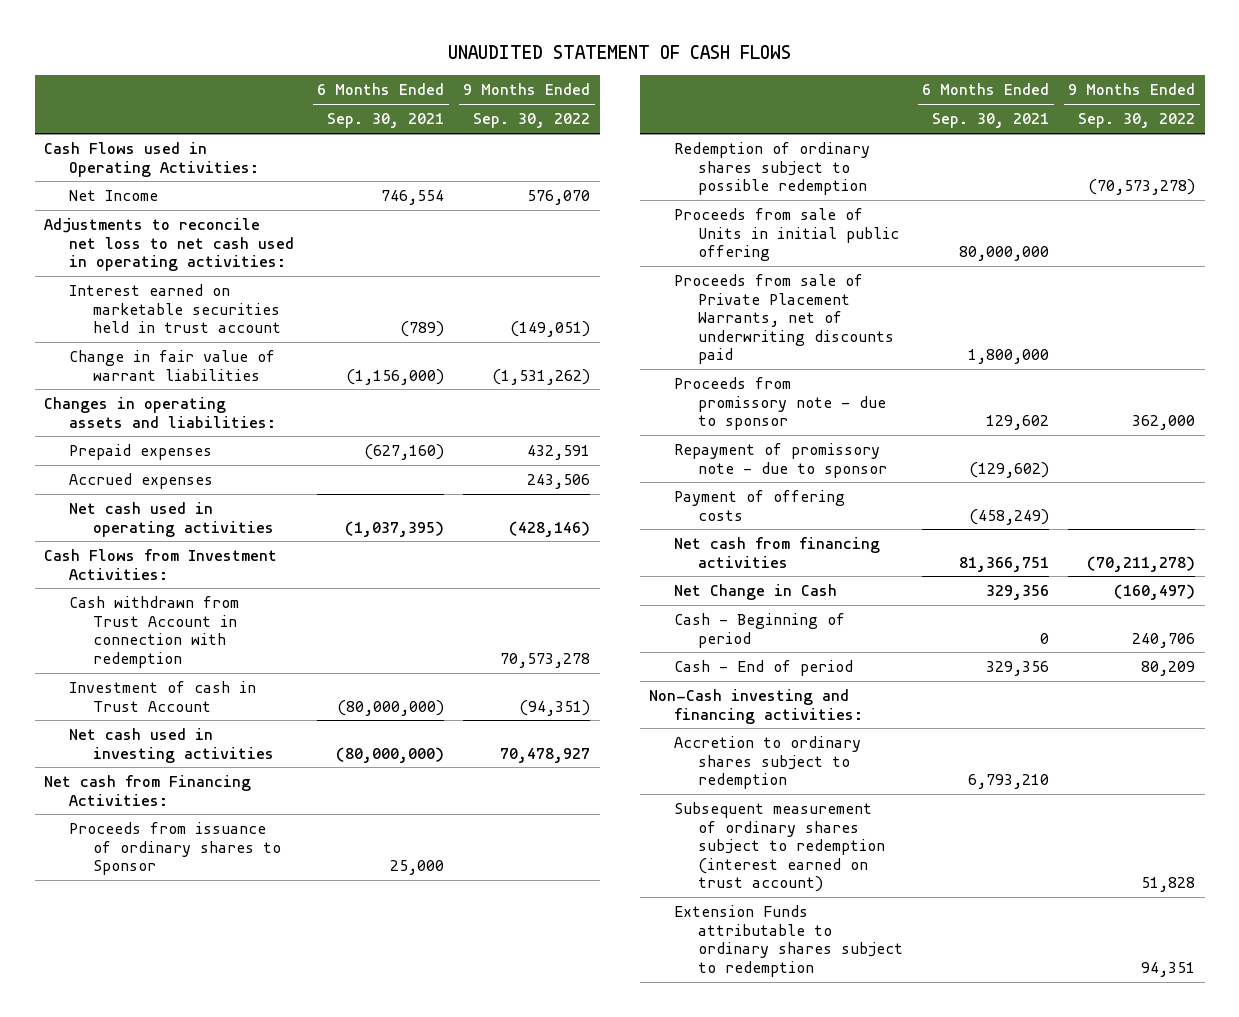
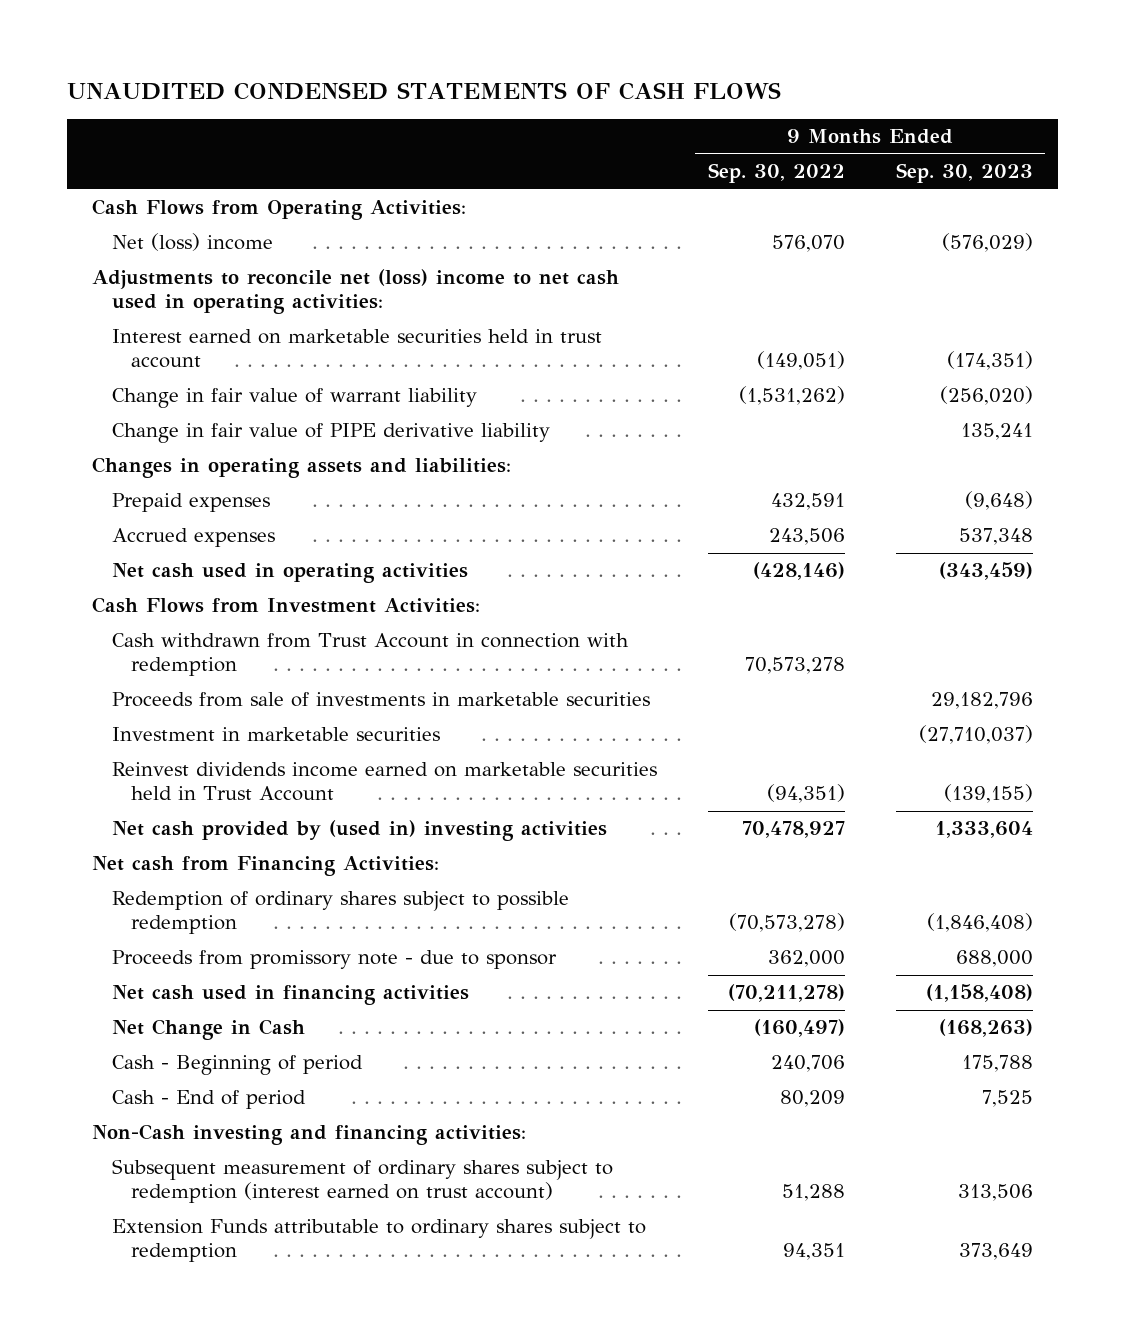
- UNAUDITED STATEMENT OF CASH FLOWS
+ UNAUDITED CONDENSED STATEMENTS OF CASH FLOWS
- | 6 Months Ended Sep. 30, 2021 | 9 Months Ended Sep. 30, 2022
+ | 9 Months Ended Sep. 30, 2022 | 9 Months Ended Sep. 30, 2023
- Cash Flows used in Operating Activities:
- Net Income | 746,554 | 576,070
- Adjustments to reconcile net loss to net cash used in operating activities:
+ Cash Flows from Operating Activities:
+ Net (loss) income | 576,070 | (576,029)
+ Adjustments to reconcile net (loss) income to net cash used in operating activities:
- Change in fair value of warrant liabilities | (1,156,000) | (1,531,262)
+ Change in fair value of warrant liability | (1,531,262) | (256,020)
+ Change in fair value of PIPE derivative liability | | 135,241
- Investment of cash in Trust Account | (80,000,000) | (94,351)
- Net cash used in investing activities | (80,000,000) | 70,478,927
+ Proceeds from sale of investments in marketable securities | | 29,182,796
+ Investment in marketable securities | | (27,710,037)
+ Reinvest dividends income earned on marketable securities held in Trust Account | (94,351) | (139,155)
+ Net cash provided by (used in) investing activities | 70,478,927 | 1,333,604
- Proceeds from issuance of ordinary shares to Sponsor | 25,000 |
- Proceeds from sale of Units in initial public offering | 80,000,000 |
- Proceeds from sale of Private Placement Warrants, net of underwriting discounts paid | 1,800,000 |
- Repayment of promissory note - due to sponsor | (129,602) |
- Payment of offering costs | (458,249) |
- Net cash from financing activities | 81,366,751 | (70,211,278)
+ Net cash used in financing activities | (70,211,278) | (1,158,408)
- Accretion to ordinary shares subject to redemption | 6,793,210 |
- Subsequent measurement of ordinary shares subject to redemption (interest earned on trust account) | | 51,828
+ Subsequent measurement of ordinary shares subject to redemption (interest earned on trust account) | 51,288 | 313,506

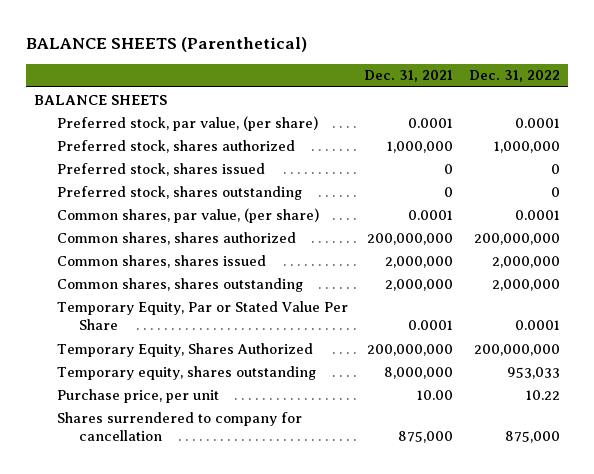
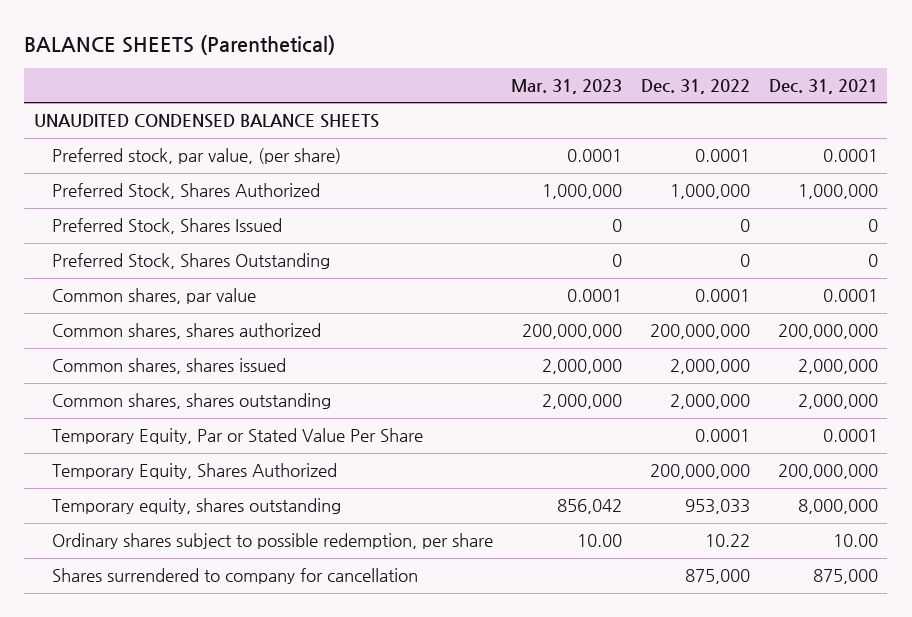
- | Dec. 31, 2021 | Dec. 31, 2022
+ | Mar. 31, 2023 | Dec. 31, 2022 | Dec. 31, 2021
- BALANCE SHEETS
+ UNAUDITED CONDENSED BALANCE SHEETS
- Preferred stock, shares authorized | 1,000,000 | 1,000,000
- Preferred stock, shares issued | 0 | 0
- Preferred stock, shares outstanding | 0 | 0
- Common shares, par value, (per share) | 0.0001 | 0.0001
+ Preferred Stock, Shares Authorized | 1,000,000 | 1,000,000 | 1,000,000
+ Preferred Stock, Shares Issued | 0 | 0 | 0
+ Preferred Stock, Shares Outstanding | 0 | 0 | 0
+ Common shares, par value | 0.0001 | 0.0001 | 0.0001
- Purchase price, per unit | 10.00 | 10.22
+ Ordinary shares subject to possible redemption, per share | 10.00 | 10.22 | 10.00

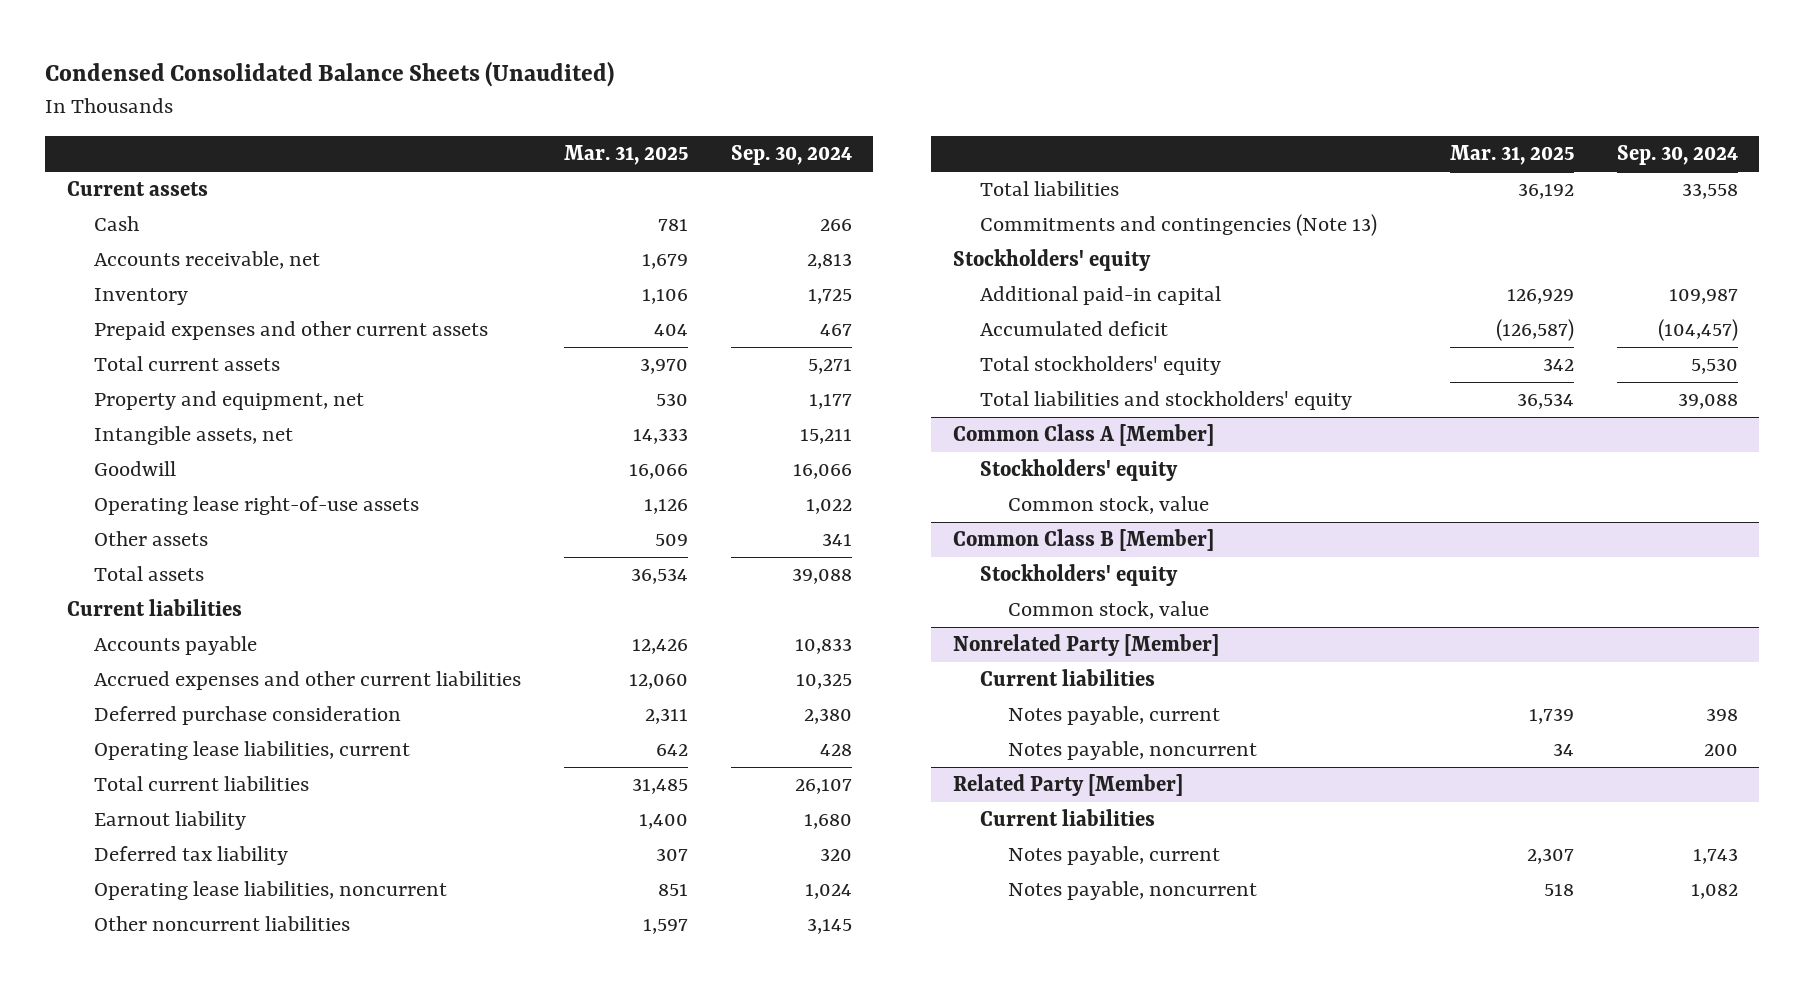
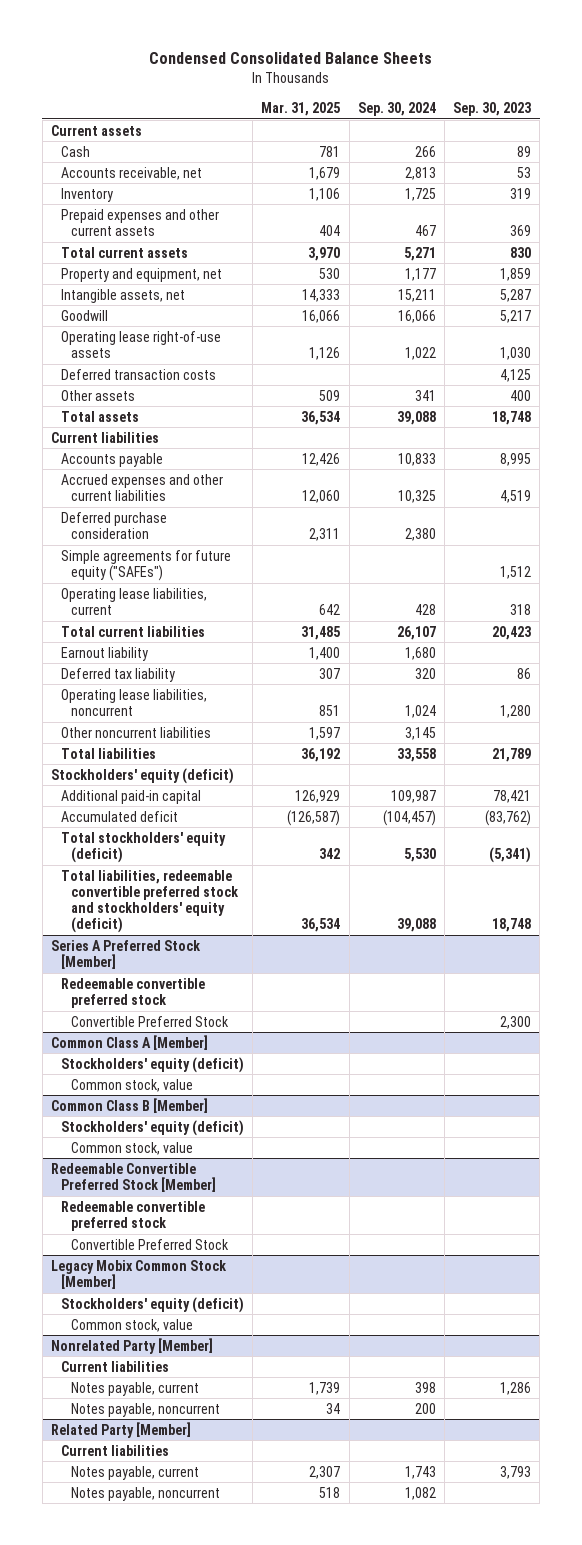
- Condensed Consolidated Balance Sheets (Unaudited)
+ Condensed Consolidated Balance Sheets
- | Mar. 31, 2025 | Sep. 30, 2024
+ | Mar. 31, 2025 | Sep. 30, 2024 | Sep. 30, 2023
+ Deferred transaction costs | | | 4,125
+ Simple agreements for future equity ("SAFEs") | | | 1,512
- Commitments and contingencies (Note 13)
- Stockholders' equity
+ Stockholders' equity (deficit)
- Total stockholders' equity | 342 | 5,530
- Total liabilities and stockholders' equity | 36,534 | 39,088
+ Total stockholders' equity (deficit) | 342 | 5,530 | (5,341)
+ Total liabilities, redeemable convertible preferred stock and stockholders' equity (deficit) | 36,534 | 39,088 | 18,748
+ Series A Preferred Stock [Member]
+ Redeemable convertible preferred stock
+ Convertible Preferred Stock | | | 2,300
@ Common Class A [Member]
- Stockholders' equity
+ Stockholders' equity (deficit)
@ Common Class B [Member]
- Stockholders' equity
+ Stockholders' equity (deficit)
+ Redeemable Convertible Preferred Stock [Member]
+ Redeemable convertible preferred stock
+ Convertible Preferred Stock
+ Legacy Mobix Common Stock [Member]
+ Stockholders' equity (deficit)
+ Common stock, value

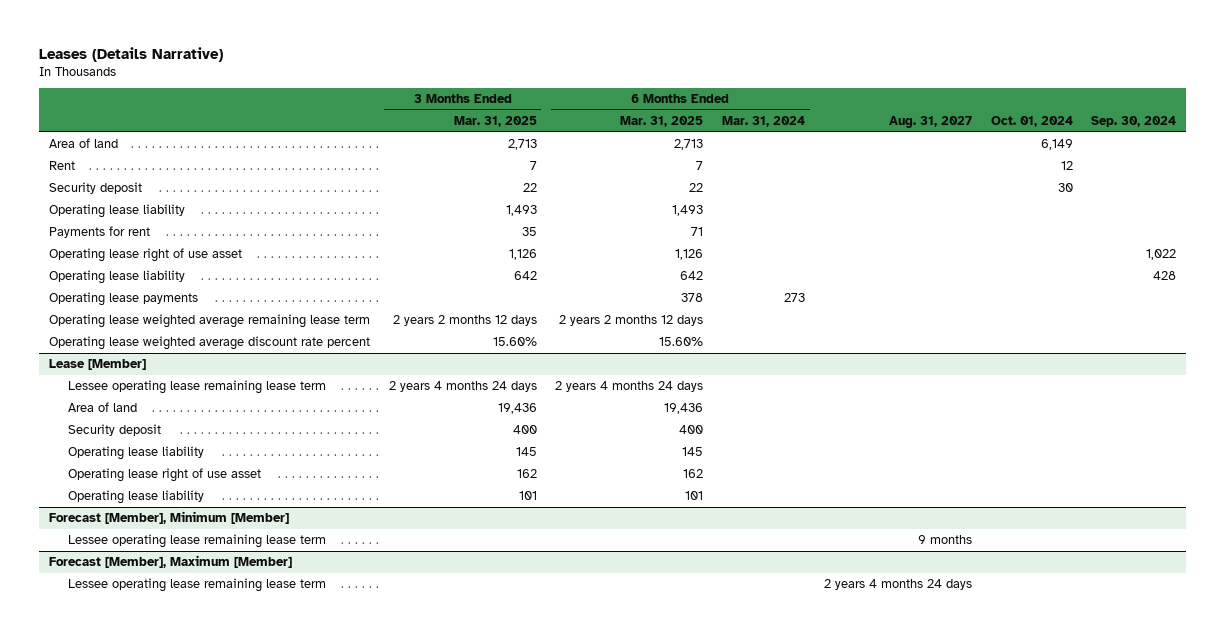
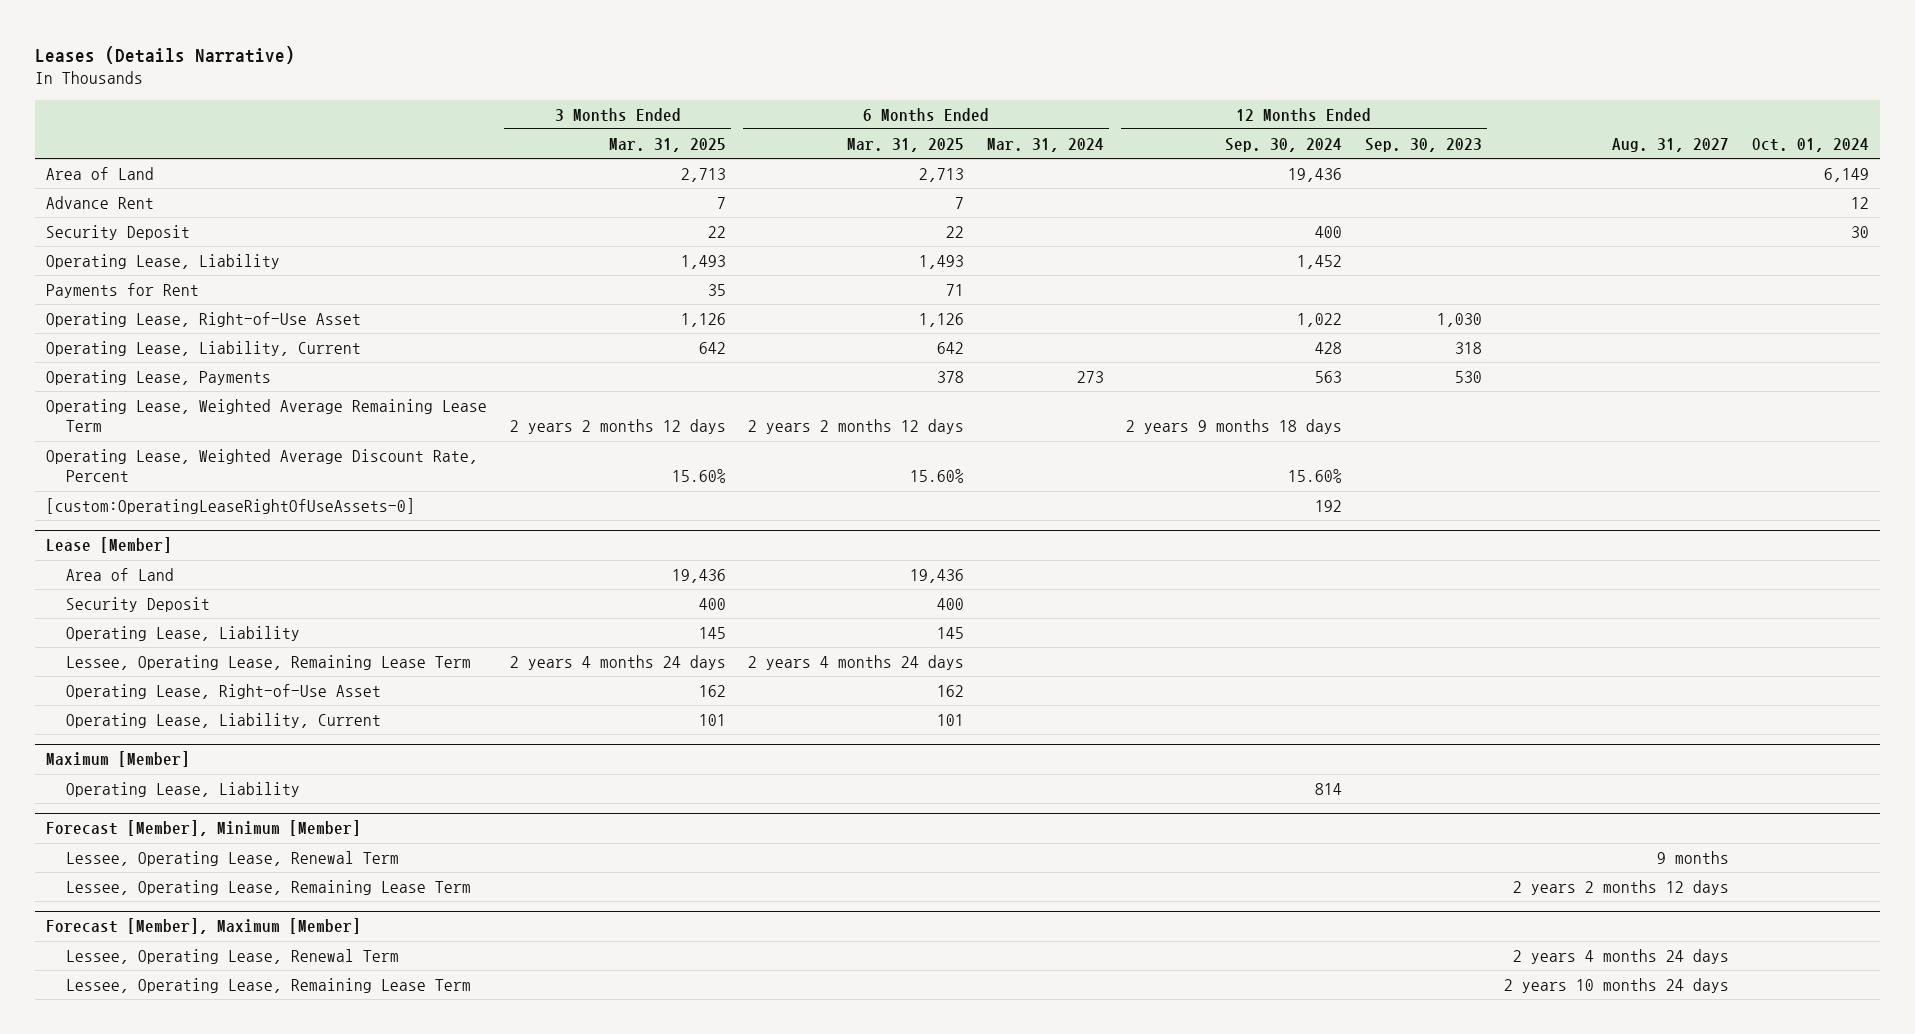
- | 3 Months Ended Mar. 31, 2025 | 6 Months Ended Mar. 31, 2025 | 6 Months Ended Mar. 31, 2024 | Aug. 31, 2027 | Oct. 01, 2024 | Sep. 30, 2024
+ | 3 Months Ended Mar. 31, 2025 | 6 Months Ended Mar. 31, 2025 | 6 Months Ended Mar. 31, 2024 | 12 Months Ended Sep. 30, 2024 | 12 Months Ended Sep. 30, 2023 | Aug. 31, 2027 | Oct. 01, 2024
- Area of land | 2,713 | 2,713 | | | 6,149 |
- Rent | 7 | 7 | | | 12 |
- Security deposit | 22 | 22 | | | 30 |
- Operating lease liability | 1,493 | 1,493 | | | |
- Payments for rent | 35 | 71 | | | |
- Operating lease right of use asset | 1,126 | 1,126 | | | | 1,022
- Operating lease liability | 642 | 642 | | | | 428
- Operating lease payments | | 378 | 273 | | |
- Operating lease weighted average remaining lease term | 2 years 2 months 12 days | 2 years 2 months 12 days | | | |
- Operating lease weighted average discount rate percent | 15.60% | 15.60% | | | |
+ Area of Land | 2,713 | 2,713 | | 19,436 | | | 6,149
+ Advance Rent | 7 | 7 | | | | | 12
+ Security Deposit | 22 | 22 | | 400 | | | 30
+ Operating Lease, Liability | 1,493 | 1,493 | | 1,452 | | |
+ Payments for Rent | 35 | 71 | | | | |
+ Operating Lease, Right-of-Use Asset | 1,126 | 1,126 | | 1,022 | 1,030 | |
+ Operating Lease, Liability, Current | 642 | 642 | | 428 | 318 | |
+ Operating Lease, Payments | | 378 | 273 | 563 | 530 | |
+ Operating Lease, Weighted Average Remaining Lease Term | 2 years 2 months 12 days | 2 years 2 months 12 days | | 2 years 9 months 18 days | | |
+ Operating Lease, Weighted Average Discount Rate, Percent | 15.60% | 15.60% | | 15.60% | | |
+ [custom:OperatingLeaseRightOfUseAssets-0] | | | | 192 | | |
@ Lease [Member]
- Lessee operating lease remaining lease term | 2 years 4 months 24 days | 2 years 4 months 24 days | | | |
- Area of land | 19,436 | 19,436 | | | |
- Security deposit | 400 | 400 | | | |
- Operating lease liability | 145 | 145 | | | |
- Operating lease right of use asset | 162 | 162 | | | |
- Operating lease liability | 101 | 101 | | | |
+ Area of Land | 19,436 | 19,436 | | | | |
+ Security Deposit | 400 | 400 | | | | |
+ Operating Lease, Liability | 145 | 145 | | | | |
+ Lessee, Operating Lease, Remaining Lease Term | 2 years 4 months 24 days | 2 years 4 months 24 days | | | | |
+ Operating Lease, Right-of-Use Asset | 162 | 162 | | | | |
+ Operating Lease, Liability, Current | 101 | 101 | | | | |
+ Maximum [Member]
+ Operating Lease, Liability | | | | 814 | | |
@ Forecast [Member], Minimum [Member]
- Lessee operating lease remaining lease term | | | | 9 months | |
+ Lessee, Operating Lease, Renewal Term | | | | | | 9 months |
+ Lessee, Operating Lease, Remaining Lease Term | | | | | | 2 years 2 months 12 days |
@ Forecast [Member], Maximum [Member]
- Lessee operating lease remaining lease term | | | | 2 years 4 months 24 days | |
+ Lessee, Operating Lease, Renewal Term | | | | | | 2 years 4 months 24 days |
+ Lessee, Operating Lease, Remaining Lease Term | | | | | | 2 years 10 months 24 days |

